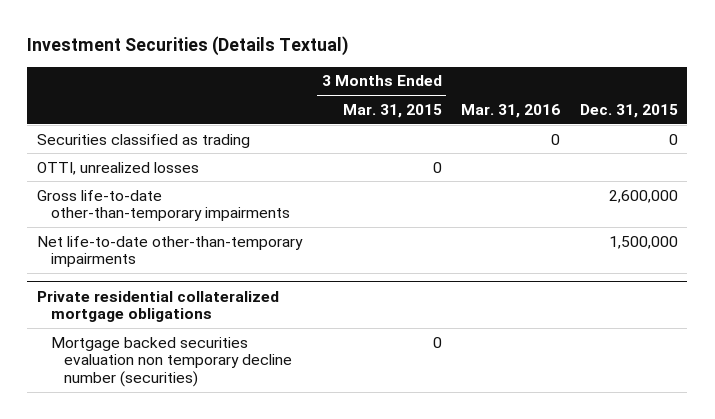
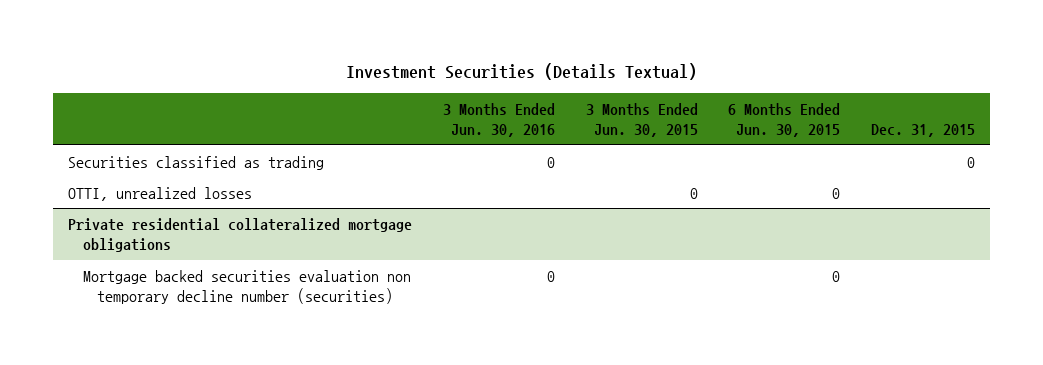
- | 3 Months Ended Mar. 31, 2015 | Mar. 31, 2016 | Dec. 31, 2015
+ | 3 Months Ended Jun. 30, 2016 | 3 Months Ended Jun. 30, 2015 | 6 Months Ended Jun. 30, 2015 | Dec. 31, 2015
- Gross life-to-date other-than-temporary impairments | | | 2,600,000
- Net life-to-date other-than-temporary impairments | | | 1,500,000

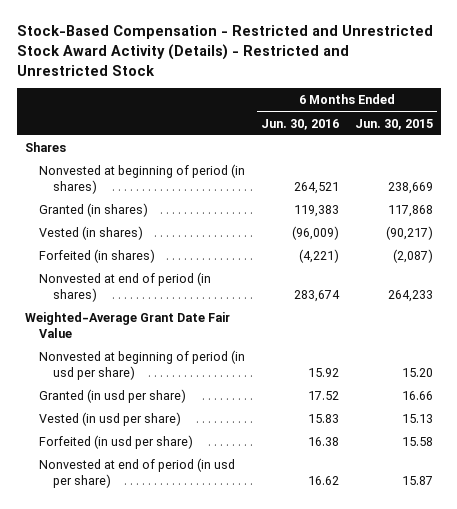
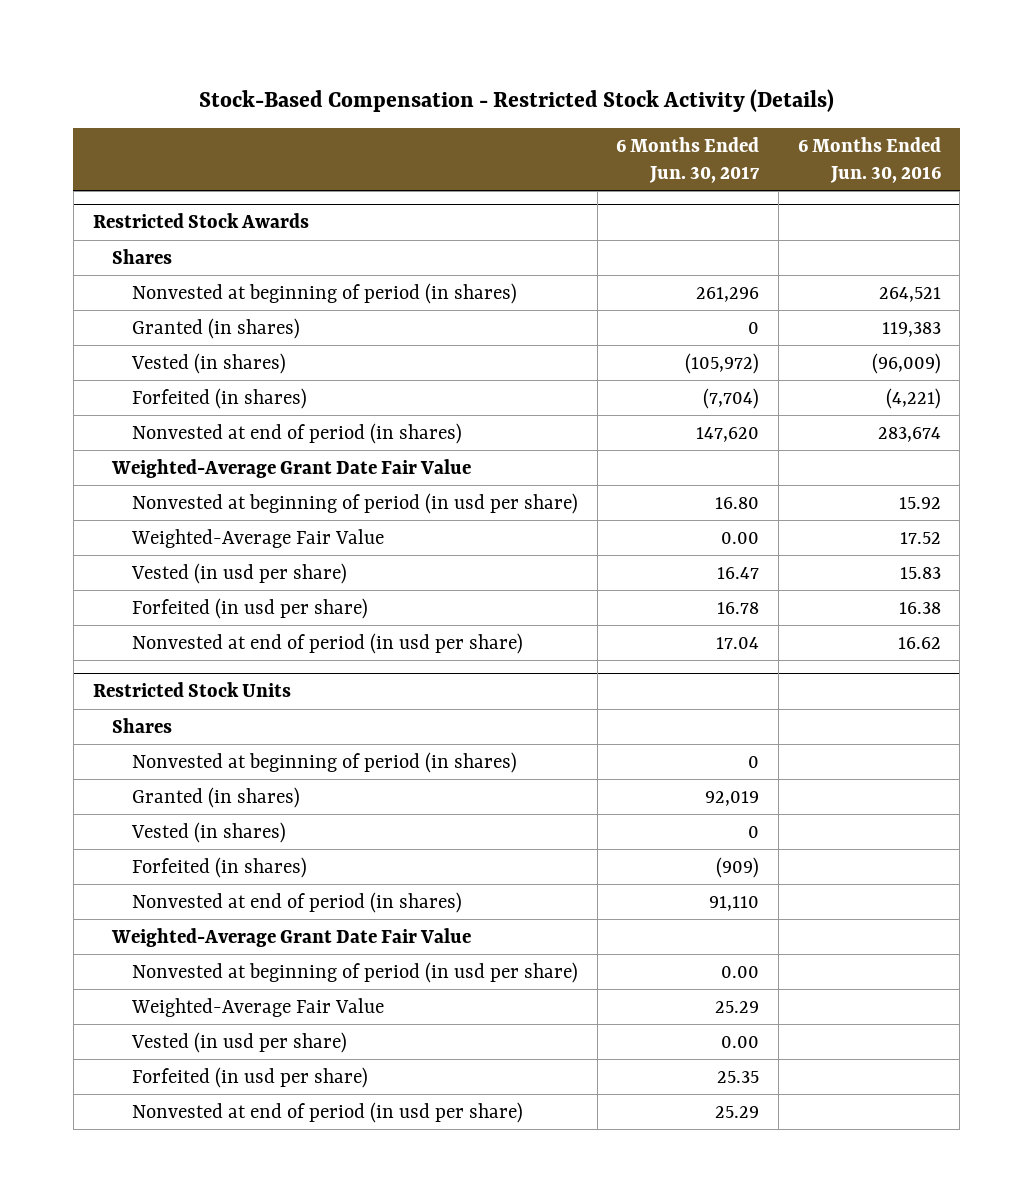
- Stock-Based Compensation - Restricted and Unrestricted Stock Award Activity (Details) - Restricted and Unrestricted Stock
+ Stock-Based Compensation - Restricted Stock Activity (Details)
- | 6 Months Ended Jun. 30, 2016 | 6 Months Ended Jun. 30, 2015
+ | 6 Months Ended Jun. 30, 2017 | 6 Months Ended Jun. 30, 2016
+ Restricted Stock Awards
- Granted (in usd per share) | 17.52 | 16.66
+ Weighted-Average Fair Value | 0.00 | 17.52
+ Restricted Stock Units
+ Shares
+ Nonvested at beginning of period (in shares) | 0 |
+ Granted (in shares) | 92,019 |
+ Vested (in shares) | 0 |
+ Forfeited (in shares) | (909) |
+ Nonvested at end of period (in shares) | 91,110 |
+ Weighted-Average Grant Date Fair Value
+ Nonvested at beginning of period (in usd per share) | 0.00 |
+ Weighted-Average Fair Value | 25.29 |
+ Vested (in usd per share) | 0.00 |
+ Forfeited (in usd per share) | 25.35 |
+ Nonvested at end of period (in usd per share) | 25.29 |

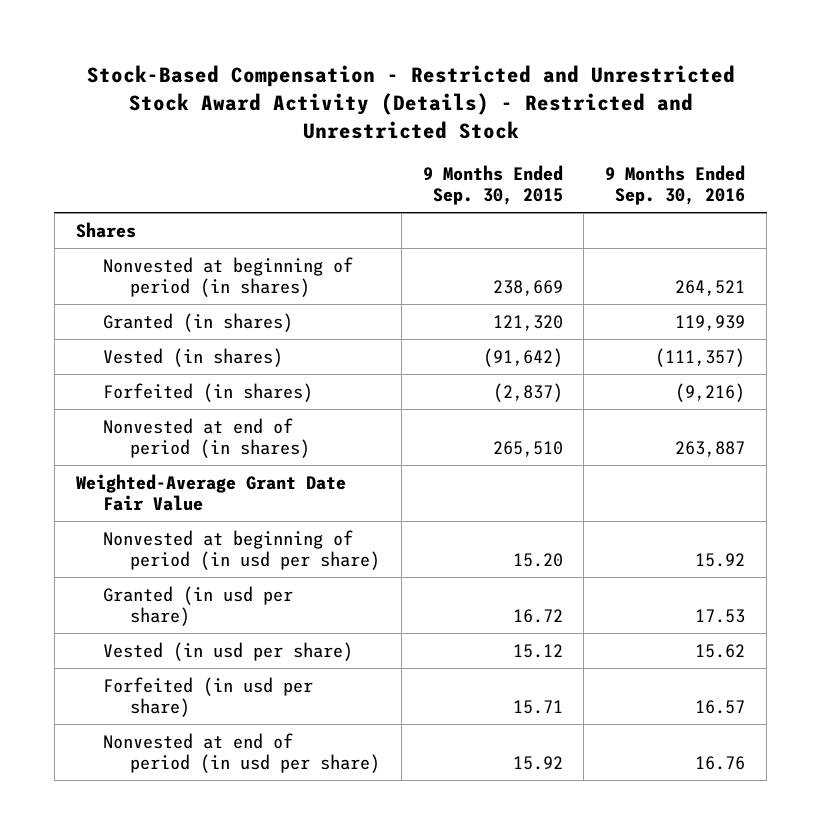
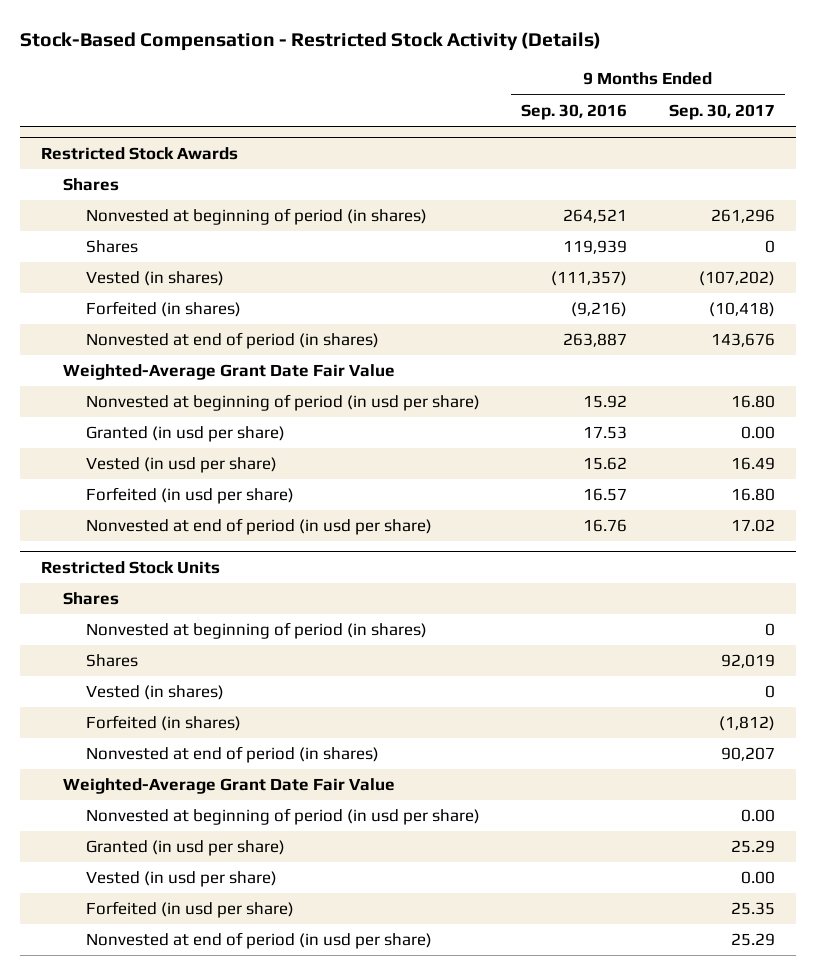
- Stock-Based Compensation - Restricted and Unrestricted Stock Award Activity (Details) - Restricted and Unrestricted Stock
+ Stock-Based Compensation - Restricted Stock Activity (Details)
- | 9 Months Ended Sep. 30, 2015 | 9 Months Ended Sep. 30, 2016
+ | 9 Months Ended Sep. 30, 2016 | 9 Months Ended Sep. 30, 2017
+ Restricted Stock Awards
- Granted (in shares) | 121,320 | 119,939
+ Shares | 119,939 | 0
+ Restricted Stock Units
+ Shares
+ Nonvested at beginning of period (in shares) | | 0
+ Shares | | 92,019
+ Vested (in shares) | | 0
+ Forfeited (in shares) | | (1,812)
+ Nonvested at end of period (in shares) | | 90,207
+ Weighted-Average Grant Date Fair Value
+ Nonvested at beginning of period (in usd per share) | | 0.00
+ Granted (in usd per share) | | 25.29
+ Vested (in usd per share) | | 0.00
+ Forfeited (in usd per share) | | 25.35
+ Nonvested at end of period (in usd per share) | | 25.29

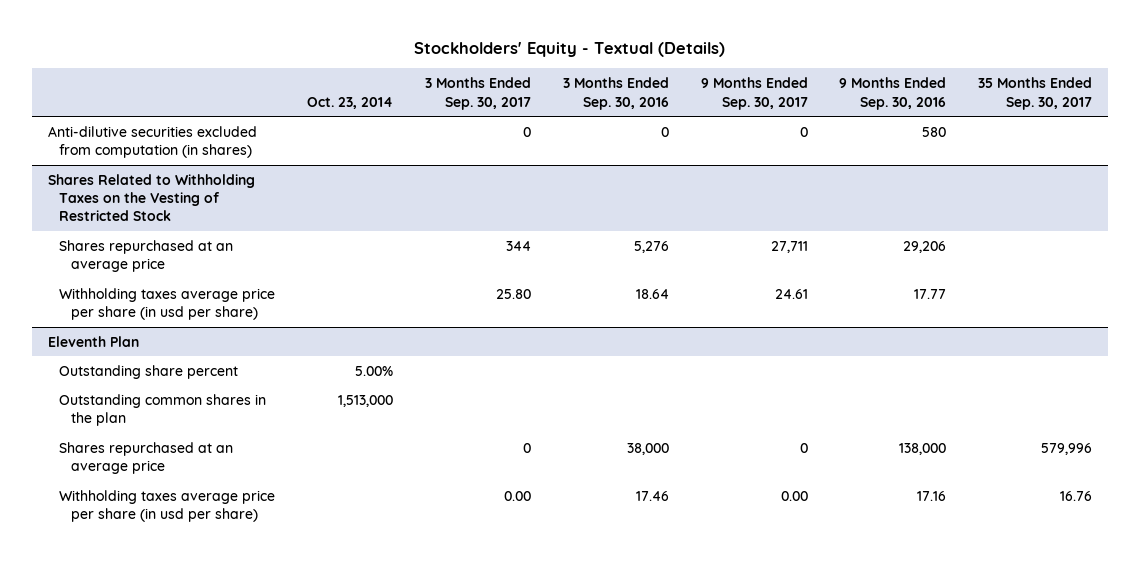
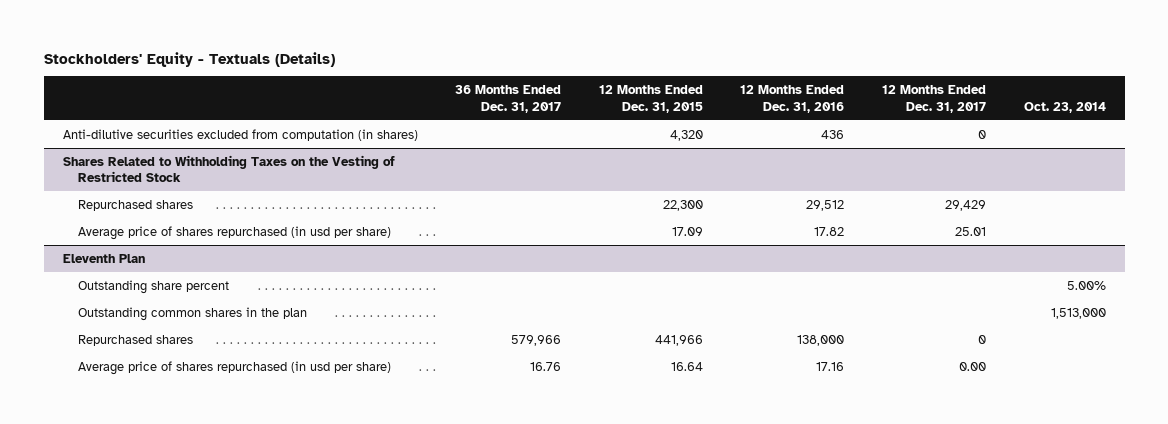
- Stockholders' Equity - Textual (Details)
+ Stockholders' Equity - Textuals (Details)
- | Oct. 23, 2014 | 3 Months Ended Sep. 30, 2017 | 3 Months Ended Sep. 30, 2016 | 9 Months Ended Sep. 30, 2017 | 9 Months Ended Sep. 30, 2016 | 35 Months Ended Sep. 30, 2017
+ | 36 Months Ended Dec. 31, 2017 | 12 Months Ended Dec. 31, 2015 | 12 Months Ended Dec. 31, 2016 | 12 Months Ended Dec. 31, 2017 | Oct. 23, 2014
@ Shares Related to Withholding Taxes on the Vesting of Restricted Stock
- Shares repurchased at an average price | | 344 | 5,276 | 27,711 | 29,206 |
- Withholding taxes average price per share (in usd per share) | | 25.80 | 18.64 | 24.61 | 17.77 |
+ Repurchased shares | | 22,300 | 29,512 | 29,429 |
+ Average price of shares repurchased (in usd per share) | | 17.09 | 17.82 | 25.01 |
@ Eleventh Plan
- Shares repurchased at an average price | | 0 | 38,000 | 0 | 138,000 | 579,996
- Withholding taxes average price per share (in usd per share) | | 0.00 | 17.46 | 0.00 | 17.16 | 16.76
+ Repurchased shares | 579,966 | 441,966 | 138,000 | 0 |
+ Average price of shares repurchased (in usd per share) | 16.76 | 16.64 | 17.16 | 0.00 |

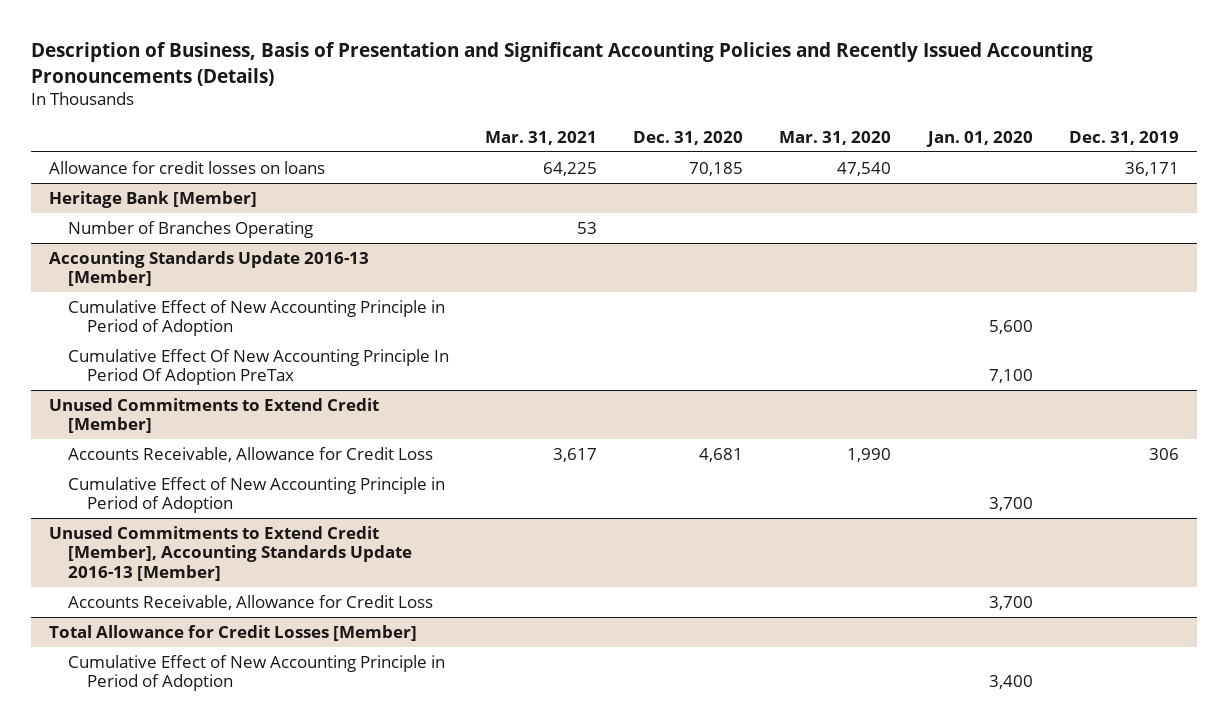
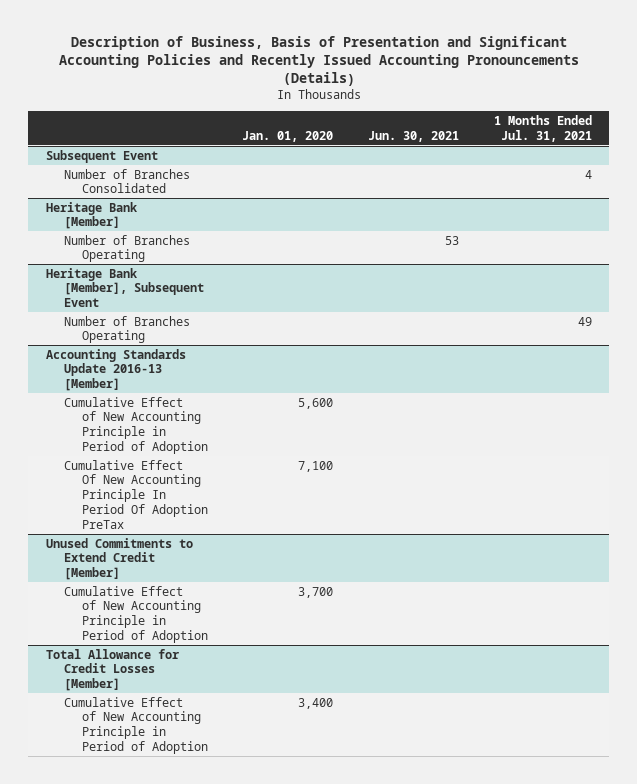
- | Mar. 31, 2021 | Dec. 31, 2020 | Mar. 31, 2020 | Jan. 01, 2020 | Dec. 31, 2019
+ | Jan. 01, 2020 | Jun. 30, 2021 | 1 Months Ended Jul. 31, 2021
- Allowance for credit losses on loans | 64,225 | 70,185 | 47,540 | | 36,171
+ Subsequent Event
+ Number of Branches Consolidated | | | 4
+ Heritage Bank [Member], Subsequent Event
+ Number of Branches Operating | | | 49
@ Unused Commitments to Extend Credit [Member]
- Accounts Receivable, Allowance for Credit Loss | 3,617 | 4,681 | 1,990 | | 306
- Unused Commitments to Extend Credit [Member], Accounting Standards Update 2016-13 [Member]
- Accounts Receivable, Allowance for Credit Loss | | | | 3,700 |

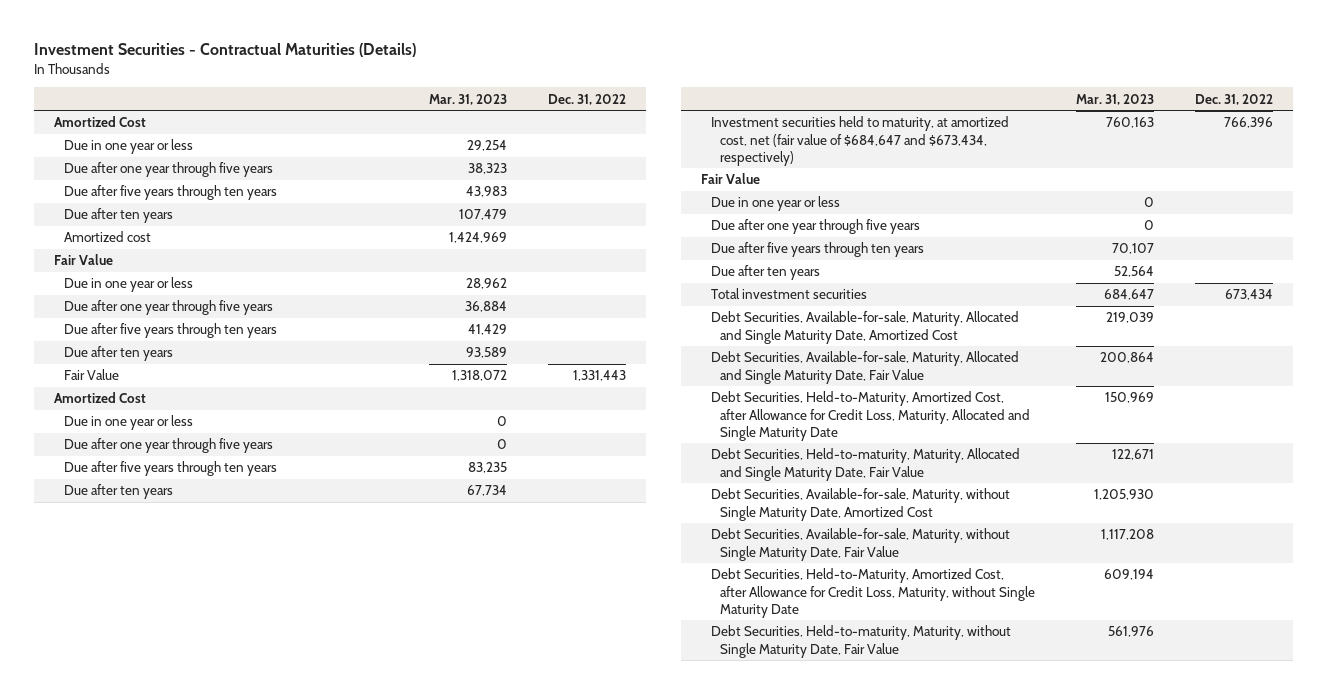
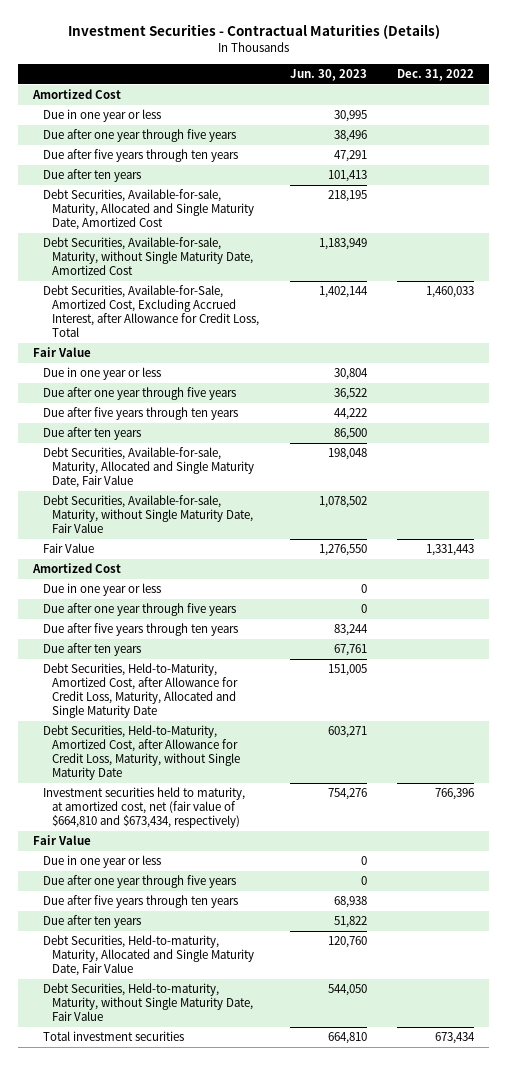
- | Mar. 31, 2023 | Dec. 31, 2022
+ | Jun. 30, 2023 | Dec. 31, 2022
- Amortized cost | 1,424,969 |
moved up: Debt Securities, Available-for-sale, Maturity, Allocated and Single Maturity Date, Amortized Cost | 218,195 |
moved up: Debt Securities, Available-for-sale, Maturity, without Single Maturity Date, Amortized Cost | 1,183,949 |
+ Debt Securities, Available-for-Sale, Amortized Cost, Excluding Accrued Interest, after Allowance for Credit Loss, Total | 1,402,144 | 1,460,033
moved up: Debt Securities, Available-for-sale, Maturity, Allocated and Single Maturity Date, Fair Value | 198,048 |
moved up: Debt Securities, Available-for-sale, Maturity, without Single Maturity Date, Fair Value | 1,078,502 |
- Investment securities held to maturity, at amortized cost, net (fair value of $684,647 and $673,434, respectively) | 760,163 | 766,396
moved up: Debt Securities, Held-to-Maturity, Amortized Cost, after Allowance for Credit Loss, Maturity, Allocated and Single Maturity Date | 151,005 |
moved up: Debt Securities, Held-to-Maturity, Amortized Cost, after Allowance for Credit Loss, Maturity, without Single Maturity Date | 603,271 |
+ Investment securities held to maturity, at amortized cost, net (fair value of $664,810 and $673,434, respectively) | 754,276 | 766,396
moved down: Total investment securities | 664,810 | 673,434

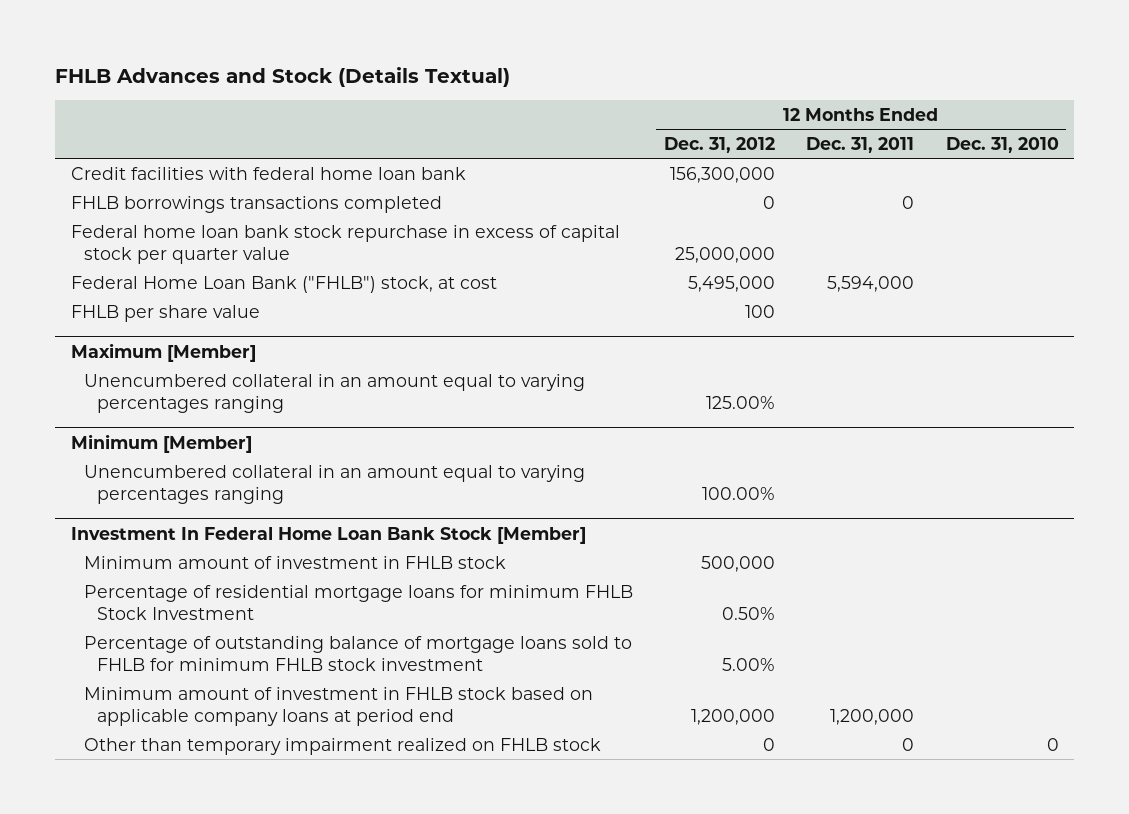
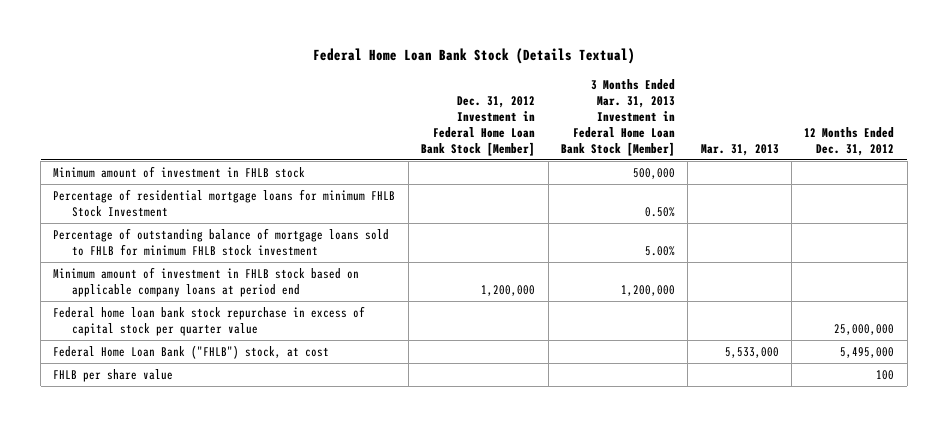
- FHLB Advances and Stock (Details Textual)
+ Federal Home Loan Bank Stock (Details Textual)
- | 12 Months Ended Dec. 31, 2012 | 12 Months Ended Dec. 31, 2011 | 12 Months Ended Dec. 31, 2010
+ | Dec. 31, 2012 Investment in Federal Home Loan Bank Stock [Member] | 3 Months Ended Mar. 31, 2013 Investment in Federal Home Loan Bank Stock [Member] | Mar. 31, 2013 | 12 Months Ended Dec. 31, 2012
- Credit facilities with federal home loan bank | 156,300,000 | |
- FHLB borrowings transactions completed | 0 | 0 |
+ Minimum amount of investment in FHLB stock | | 500,000 | |
+ Percentage of residential mortgage loans for minimum FHLB Stock Investment | | 0.50% | |
+ Percentage of outstanding balance of mortgage loans sold to FHLB for minimum FHLB stock investment | | 5.00% | |
+ Minimum amount of investment in FHLB stock based on applicable company loans at period end | 1,200,000 | 1,200,000 | |
- Maximum [Member]
- Unencumbered collateral in an amount equal to varying percentages ranging | 125.00% | |
- Minimum [Member]
- Unencumbered collateral in an amount equal to varying percentages ranging | 100.00% | |
- Investment In Federal Home Loan Bank Stock [Member]
- Minimum amount of investment in FHLB stock | 500,000 | |
- Percentage of residential mortgage loans for minimum FHLB Stock Investment | 0.50% | |
- Percentage of outstanding balance of mortgage loans sold to FHLB for minimum FHLB stock investment | 5.00% | |
- Minimum amount of investment in FHLB stock based on applicable company loans at period end | 1,200,000 | 1,200,000 |
- Other than temporary impairment realized on FHLB stock | 0 | 0 | 0

